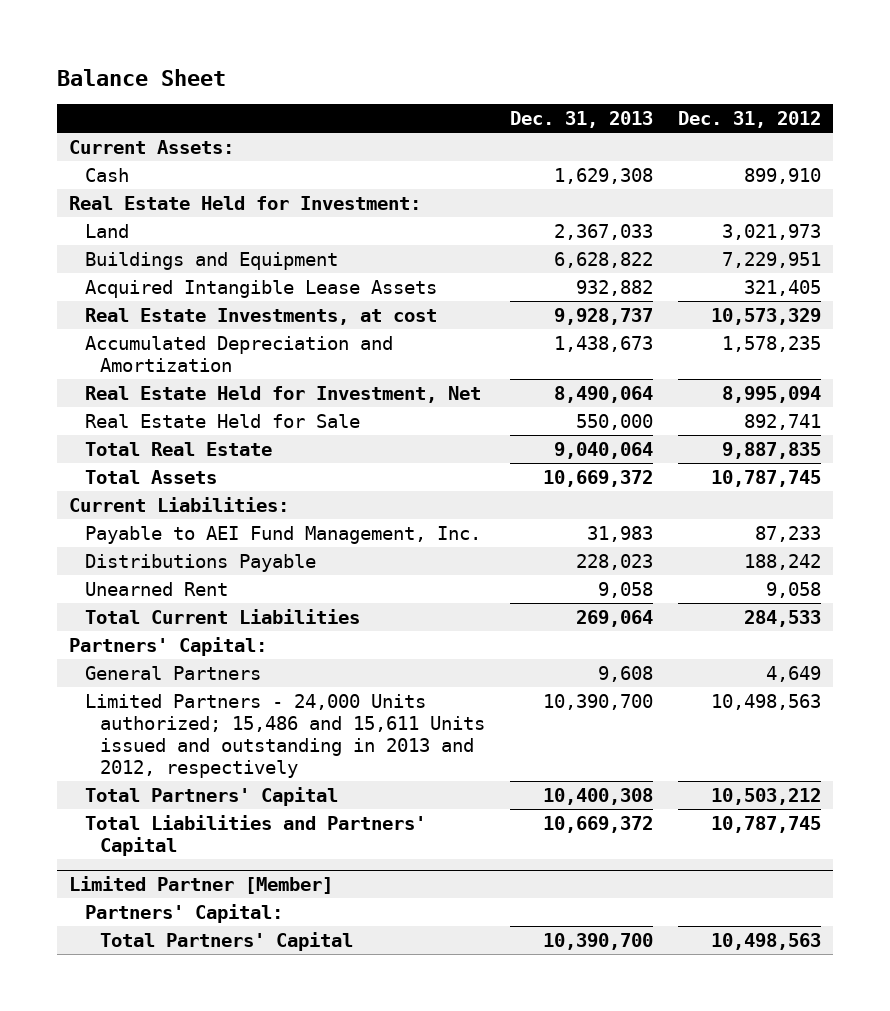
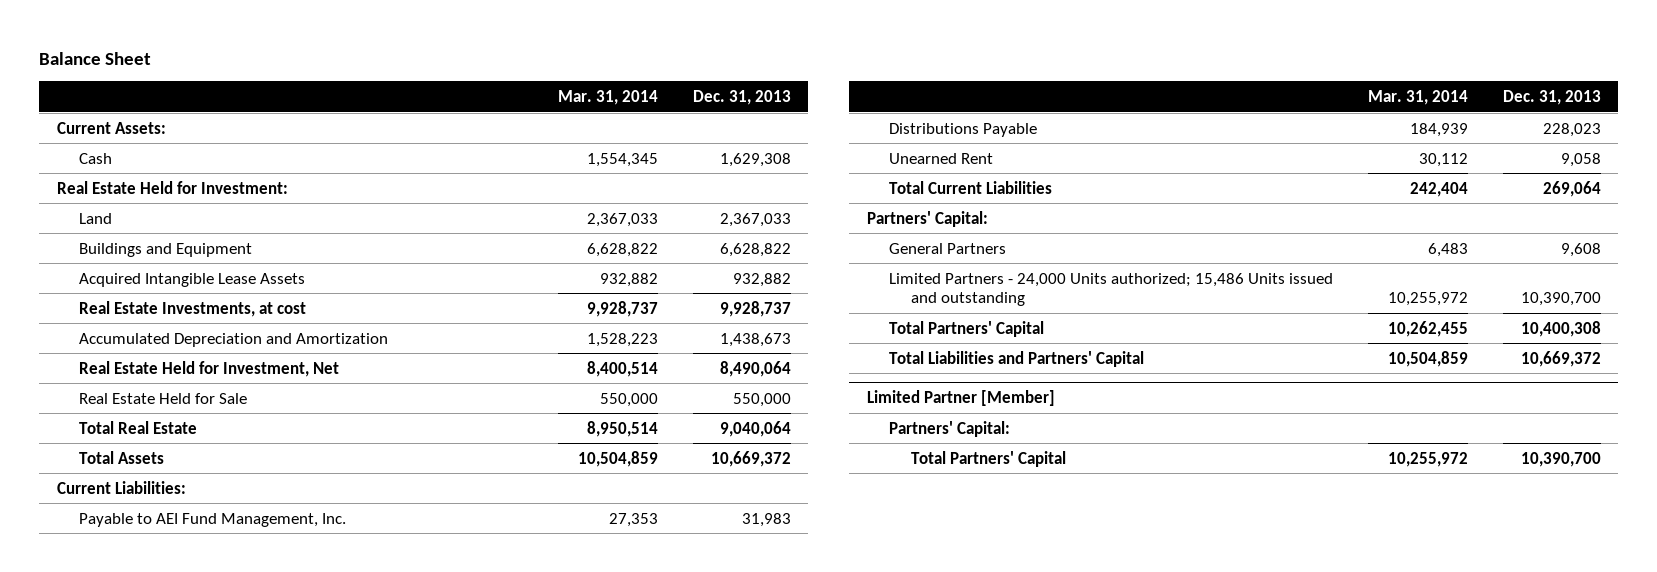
- | Dec. 31, 2013 | Dec. 31, 2012
+ | Mar. 31, 2014 | Dec. 31, 2013
- Limited Partners - 24,000 Units authorized; 15,486 and 15,611 Units issued and outstanding in 2013 and 2012, respectively | 10,390,700 | 10,498,563
+ Limited Partners - 24,000 Units authorized; 15,486 Units issued and outstanding | 10,255,972 | 10,390,700

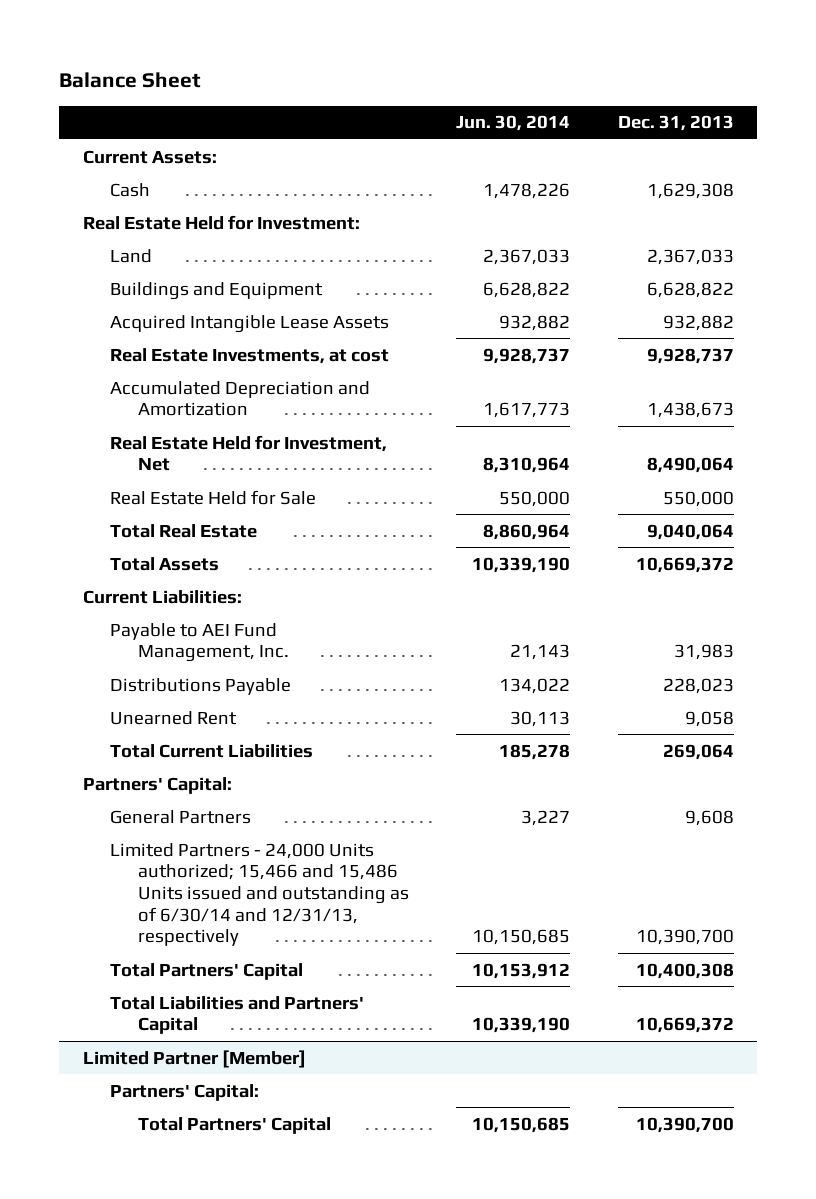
- | Mar. 31, 2014 | Dec. 31, 2013
+ | Jun. 30, 2014 | Dec. 31, 2013
- Limited Partners - 24,000 Units authorized; 15,486 Units issued and outstanding | 10,255,972 | 10,390,700
+ Limited Partners - 24,000 Units authorized; 15,466 and 15,486 Units issued and outstanding as of 6/30/14 and 12/31/13, respectively | 10,150,685 | 10,390,700

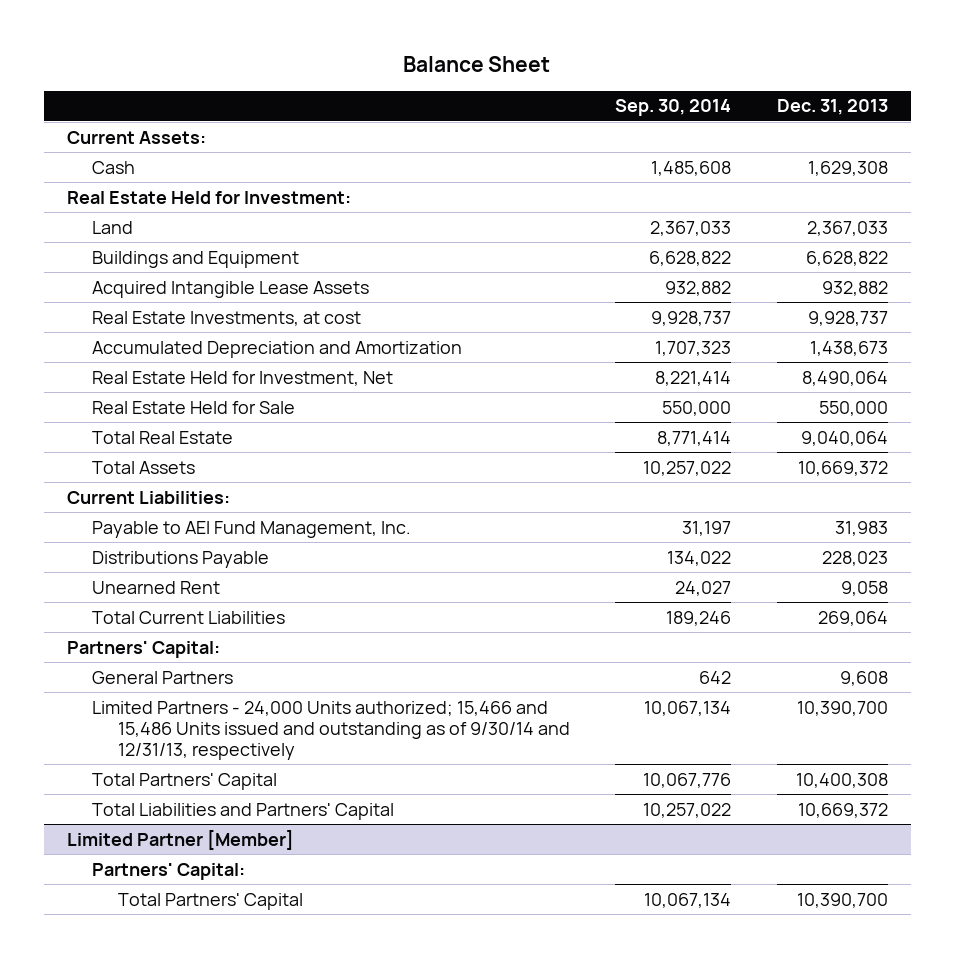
- | Jun. 30, 2014 | Dec. 31, 2013
+ | Sep. 30, 2014 | Dec. 31, 2013
- Limited Partners - 24,000 Units authorized; 15,466 and 15,486 Units issued and outstanding as of 6/30/14 and 12/31/13, respectively | 10,150,685 | 10,390,700
+ Limited Partners - 24,000 Units authorized; 15,466 and 15,486 Units issued and outstanding as of 9/30/14 and 12/31/13, respectively | 10,067,134 | 10,390,700

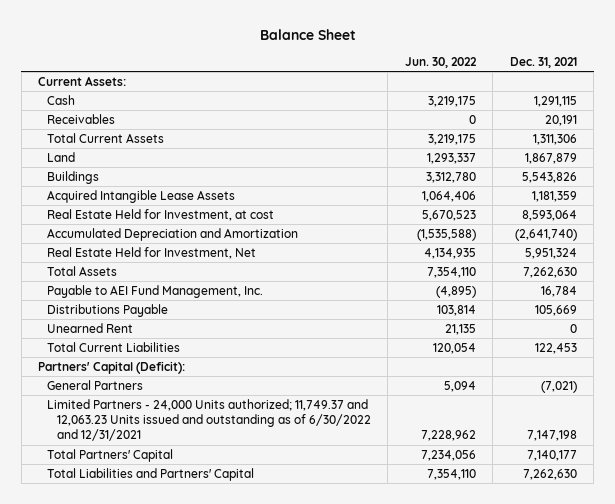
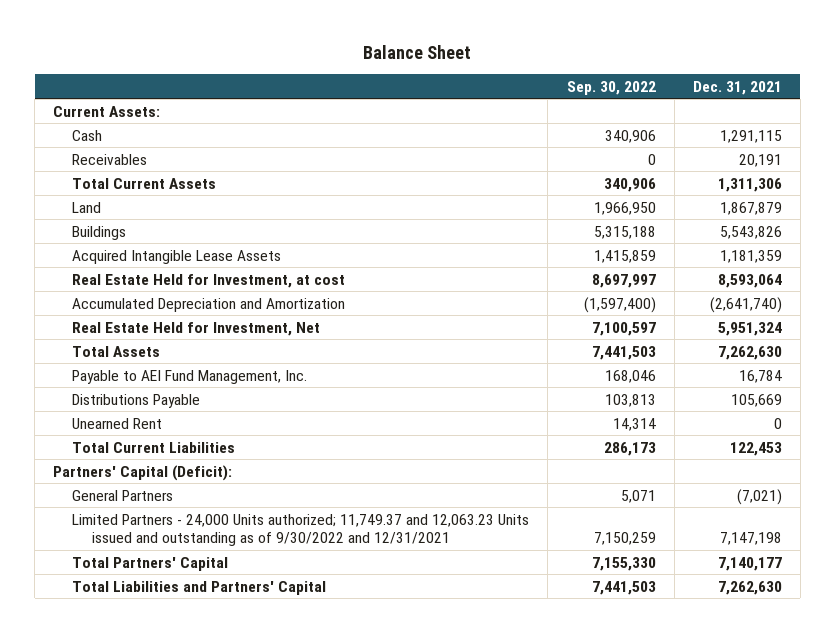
- | Jun. 30, 2022 | Dec. 31, 2021
+ | Sep. 30, 2022 | Dec. 31, 2021
- Limited Partners - 24,000 Units authorized; 11,749.37 and 12,063.23 Units issued and outstanding as of 6/30/2022 and 12/31/2021 | 7,228,962 | 7,147,198
+ Limited Partners - 24,000 Units authorized; 11,749.37 and 12,063.23 Units issued and outstanding as of 9/30/2022 and 12/31/2021 | 7,150,259 | 7,147,198

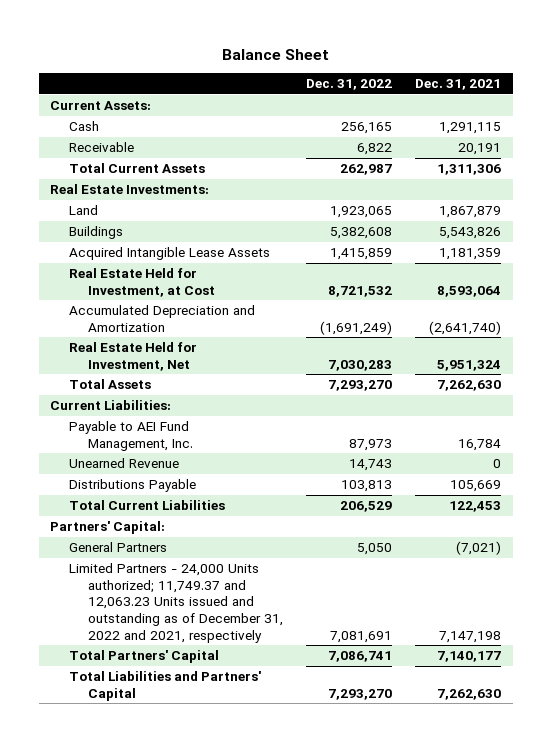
- | Sep. 30, 2022 | Dec. 31, 2021
+ | Dec. 31, 2022 | Dec. 31, 2021
- Receivables | 0 | 20,191
+ Receivable | 6,822 | 20,191
+ Real Estate Investments:
- Real Estate Held for Investment, at cost | 8,697,997 | 8,593,064
+ Real Estate Held for Investment, at Cost | 8,721,532 | 8,593,064
+ Current Liabilities:
+ Unearned Revenue | 14,743 | 0
- Unearned Rent | 14,314 | 0
- Partners' Capital (Deficit):
+ Partners' Capital:
- Limited Partners - 24,000 Units authorized; 11,749.37 and 12,063.23 Units issued and outstanding as of 9/30/2022 and 12/31/2021 | 7,150,259 | 7,147,198
+ Limited Partners - 24,000 Units authorized; 11,749.37 and 12,063.23 Units issued and outstanding as of December 31, 2022 and 2021, respectively | 7,081,691 | 7,147,198

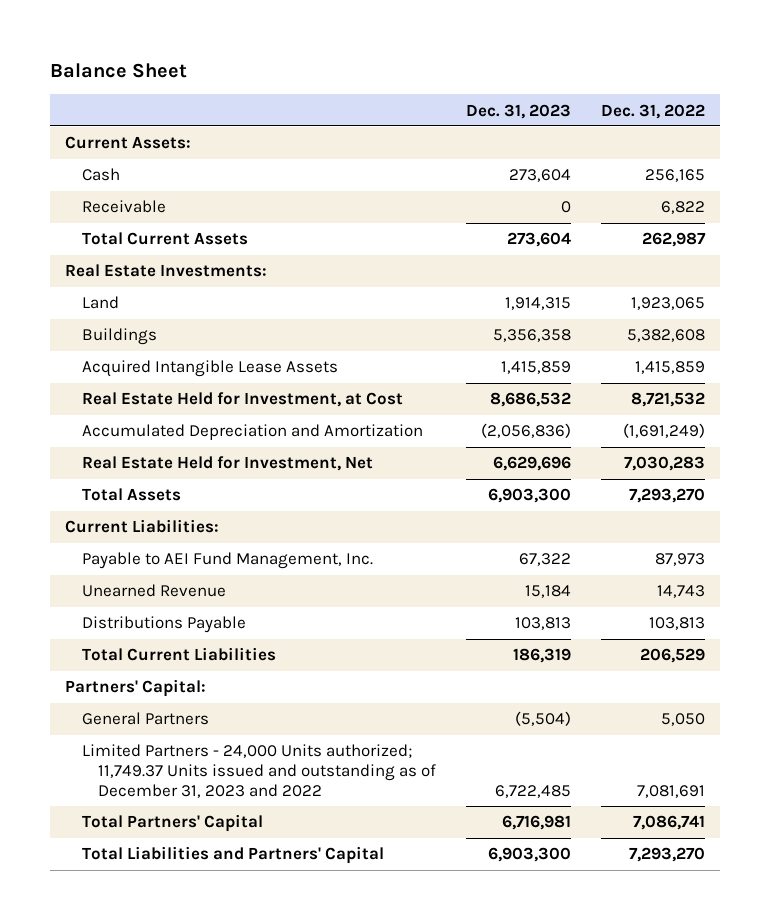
- | Dec. 31, 2022 | Dec. 31, 2021
+ | Dec. 31, 2023 | Dec. 31, 2022
- Limited Partners - 24,000 Units authorized; 11,749.37 and 12,063.23 Units issued and outstanding as of December 31, 2022 and 2021, respectively | 7,081,691 | 7,147,198
+ Limited Partners - 24,000 Units authorized; 11,749.37 Units issued and outstanding as of December 31, 2023 and 2022 | 6,722,485 | 7,081,691

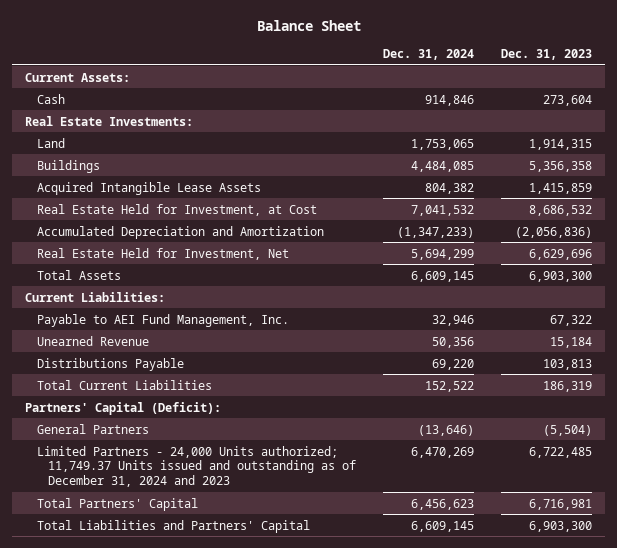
- | Dec. 31, 2023 | Dec. 31, 2022
+ | Dec. 31, 2024 | Dec. 31, 2023
- Receivable | 0 | 6,822
- Total Current Assets | 273,604 | 262,987
- Partners' Capital:
+ Partners' Capital (Deficit):
- Limited Partners - 24,000 Units authorized; 11,749.37 Units issued and outstanding as of December 31, 2023 and 2022 | 6,722,485 | 7,081,691
+ Limited Partners - 24,000 Units authorized; 11,749.37 Units issued and outstanding as of December 31, 2024 and 2023 | 6,470,269 | 6,722,485

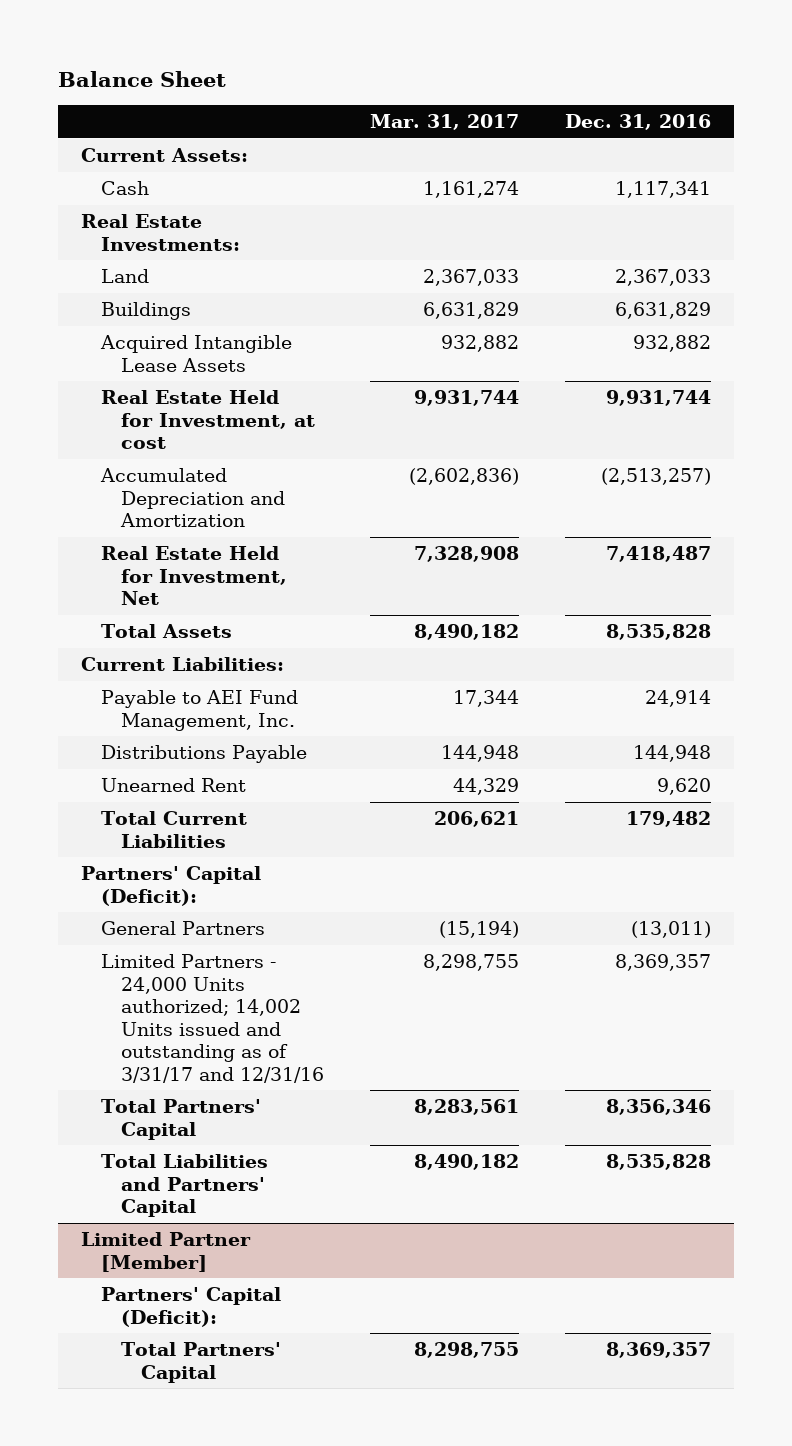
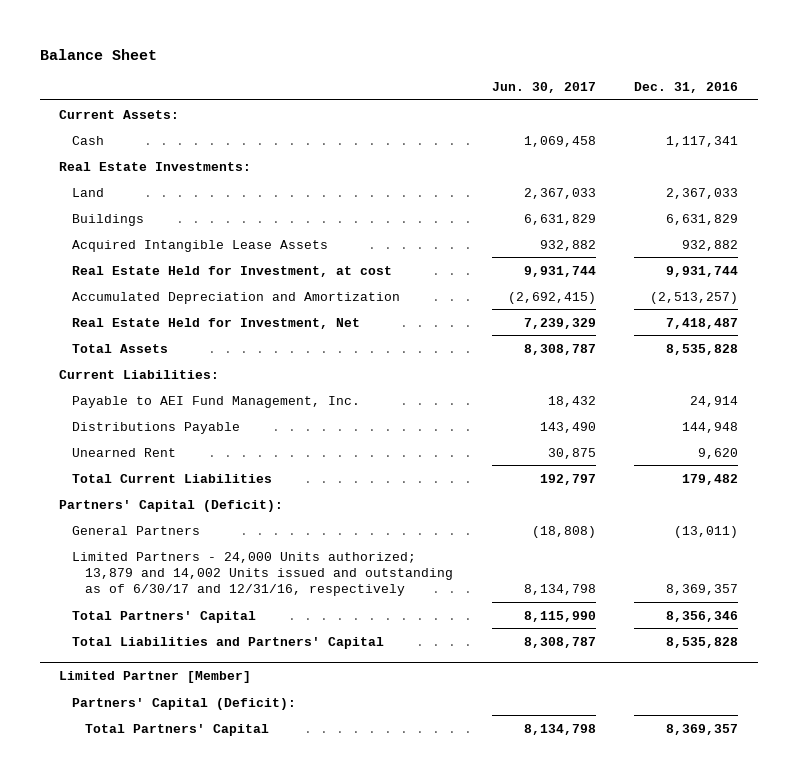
- | Mar. 31, 2017 | Dec. 31, 2016
+ | Jun. 30, 2017 | Dec. 31, 2016
- Limited Partners - 24,000 Units authorized; 14,002 Units issued and outstanding as of 3/31/17 and 12/31/16 | 8,298,755 | 8,369,357
+ Limited Partners - 24,000 Units authorized; 13,879 and 14,002 Units issued and outstanding as of 6/30/17 and 12/31/16, respectively | 8,134,798 | 8,369,357

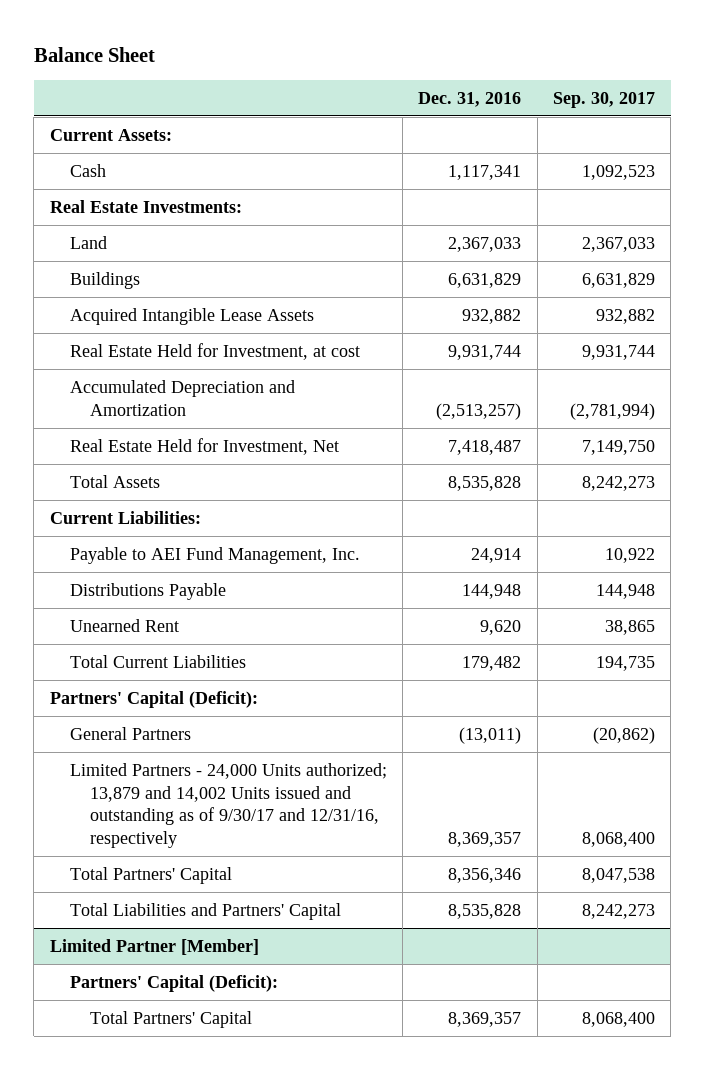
- | Jun. 30, 2017 | Dec. 31, 2016
+ | Dec. 31, 2016 | Sep. 30, 2017
- Limited Partners - 24,000 Units authorized; 13,879 and 14,002 Units issued and outstanding as of 6/30/17 and 12/31/16, respectively | 8,134,798 | 8,369,357
+ Limited Partners - 24,000 Units authorized; 13,879 and 14,002 Units issued and outstanding as of 9/30/17 and 12/31/16, respectively | 8,369,357 | 8,068,400

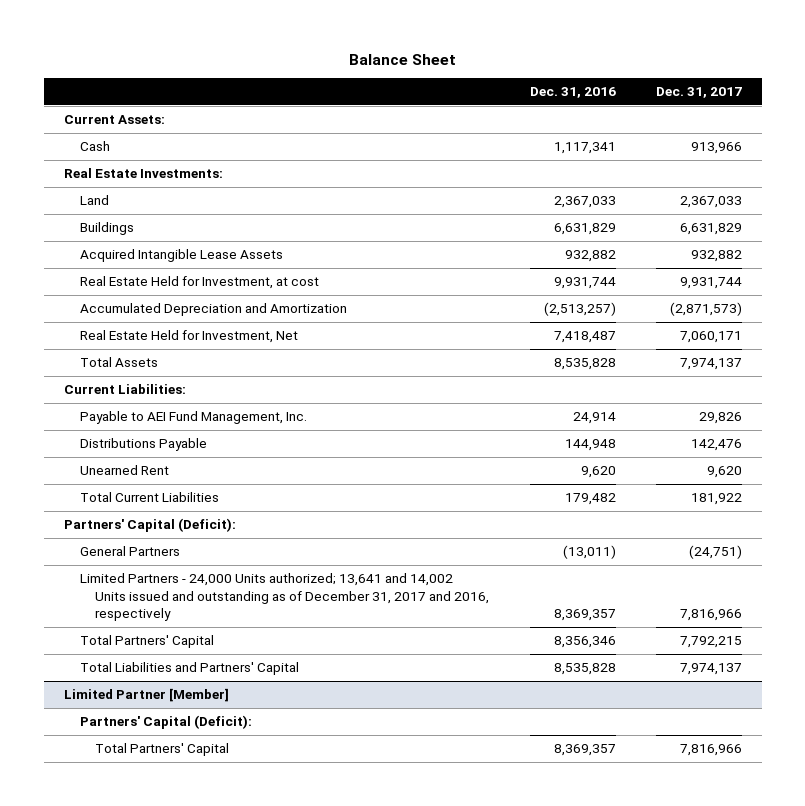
- | Dec. 31, 2016 | Sep. 30, 2017
+ | Dec. 31, 2016 | Dec. 31, 2017
- Limited Partners - 24,000 Units authorized; 13,879 and 14,002 Units issued and outstanding as of 9/30/17 and 12/31/16, respectively | 8,369,357 | 8,068,400
+ Limited Partners - 24,000 Units authorized; 13,641 and 14,002 Units issued and outstanding as of December 31, 2017 and 2016, respectively | 8,369,357 | 7,816,966

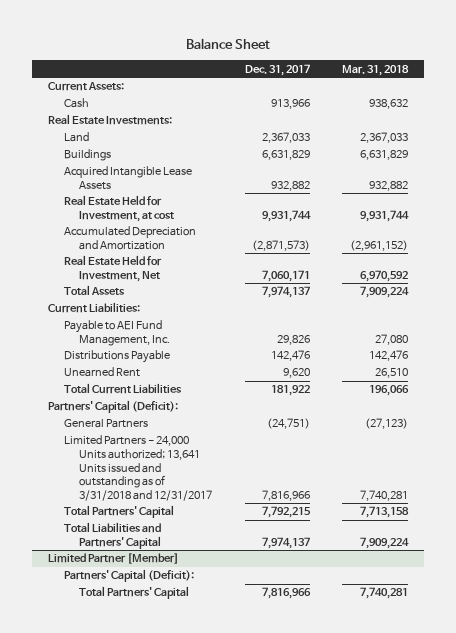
- | Dec. 31, 2016 | Dec. 31, 2017
+ | Dec. 31, 2017 | Mar. 31, 2018
- Limited Partners - 24,000 Units authorized; 13,641 and 14,002 Units issued and outstanding as of December 31, 2017 and 2016, respectively | 8,369,357 | 7,816,966
+ Limited Partners - 24,000 Units authorized; 13,641 Units issued and outstanding as of 3/31/2018 and 12/31/2017 | 7,816,966 | 7,740,281

